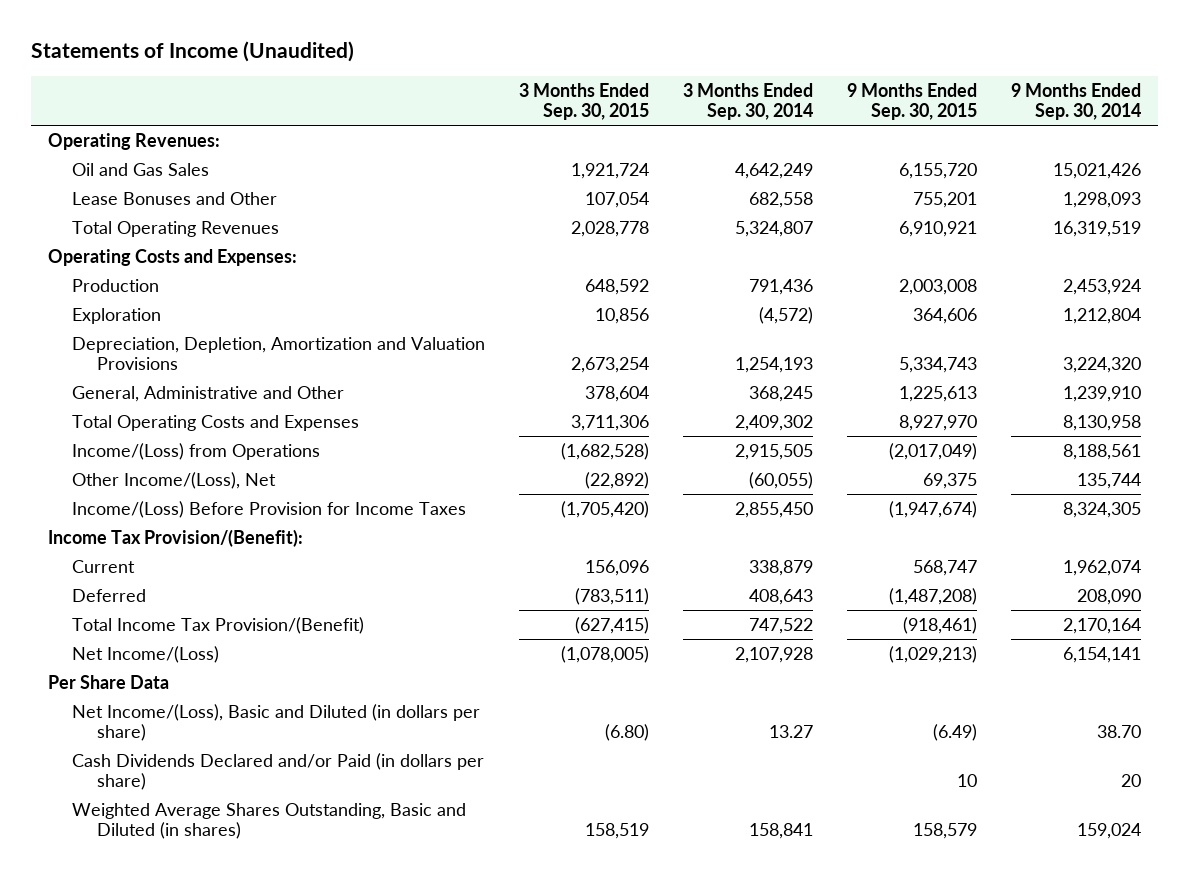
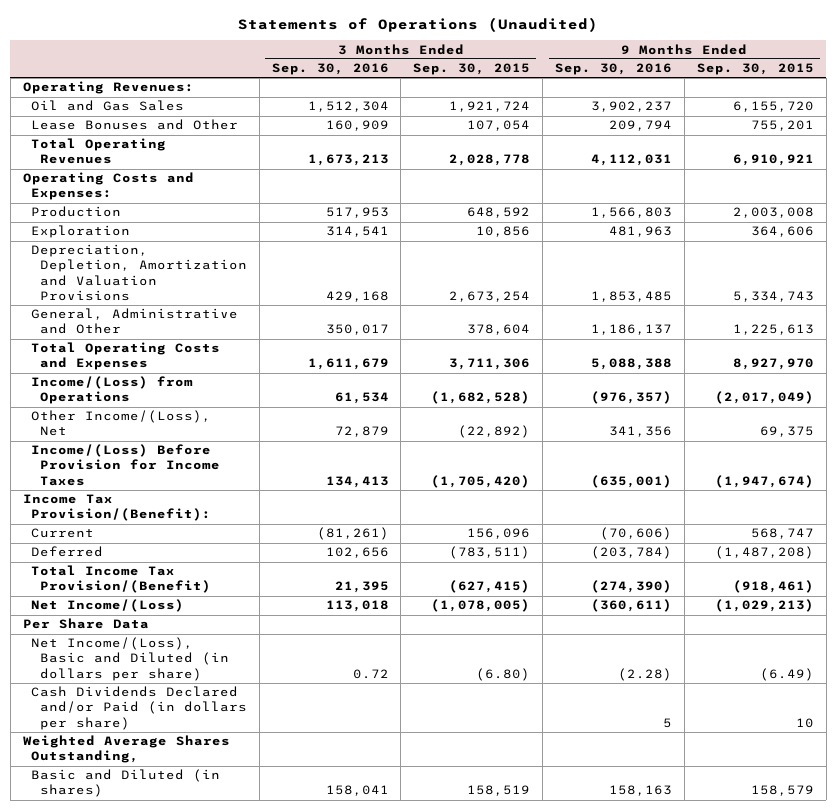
- Statements of Income (Unaudited)
+ Statements of Operations (Unaudited)
- | 3 Months Ended Sep. 30, 2015 | 3 Months Ended Sep. 30, 2014 | 9 Months Ended Sep. 30, 2015 | 9 Months Ended Sep. 30, 2014
+ | 3 Months Ended Sep. 30, 2016 | 3 Months Ended Sep. 30, 2015 | 9 Months Ended Sep. 30, 2016 | 9 Months Ended Sep. 30, 2015
- Weighted Average Shares Outstanding, Basic and Diluted (in shares) | 158,519 | 158,841 | 158,579 | 159,024
+ Weighted Average Shares Outstanding,
+ Basic and Diluted (in shares) | 158,041 | 158,519 | 158,163 | 158,579

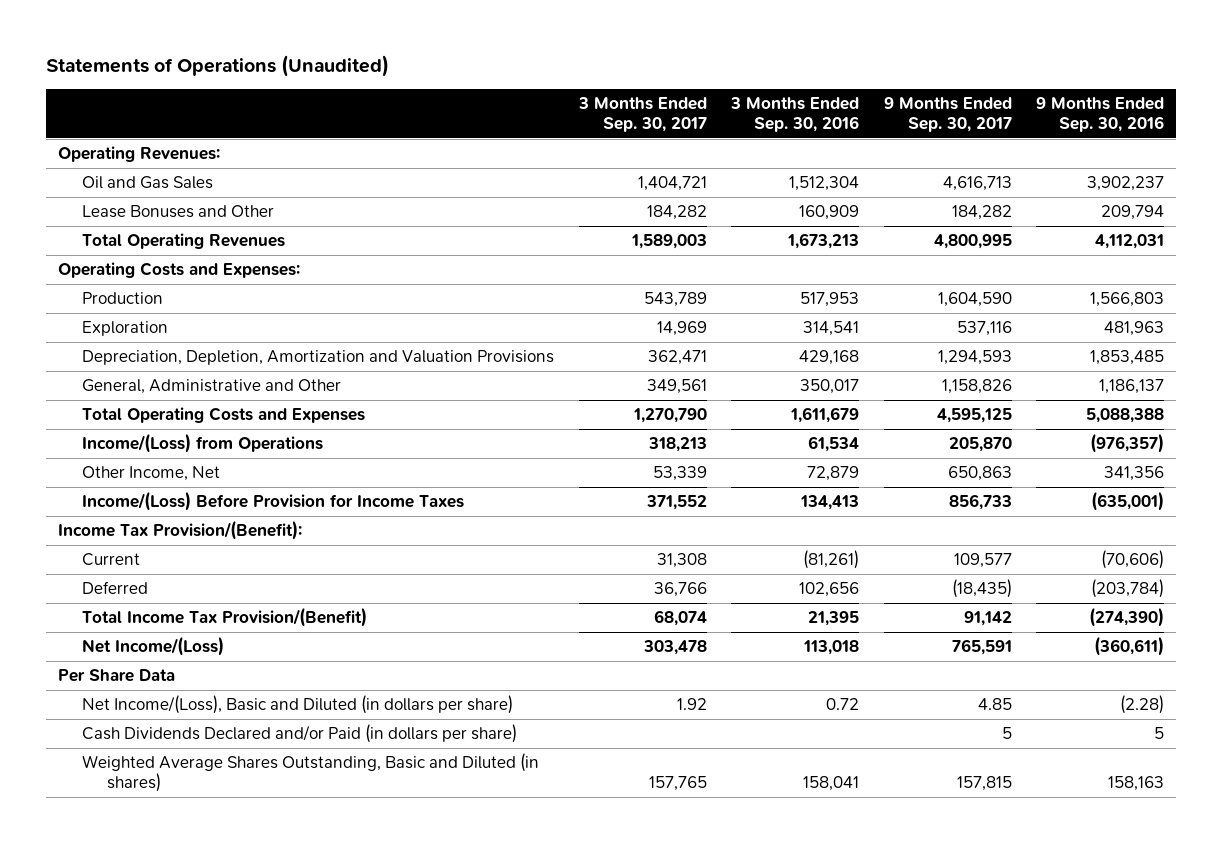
- | 3 Months Ended Sep. 30, 2016 | 3 Months Ended Sep. 30, 2015 | 9 Months Ended Sep. 30, 2016 | 9 Months Ended Sep. 30, 2015
+ | 3 Months Ended Sep. 30, 2017 | 3 Months Ended Sep. 30, 2016 | 9 Months Ended Sep. 30, 2017 | 9 Months Ended Sep. 30, 2016
- Other Income/(Loss), Net | 72,879 | (22,892) | 341,356 | 69,375
+ Other Income, Net | 53,339 | 72,879 | 650,863 | 341,356
- Weighted Average Shares Outstanding,
- Basic and Diluted (in shares) | 158,041 | 158,519 | 158,163 | 158,579
+ Weighted Average Shares Outstanding, Basic and Diluted (in shares) | 157,765 | 158,041 | 157,815 | 158,163

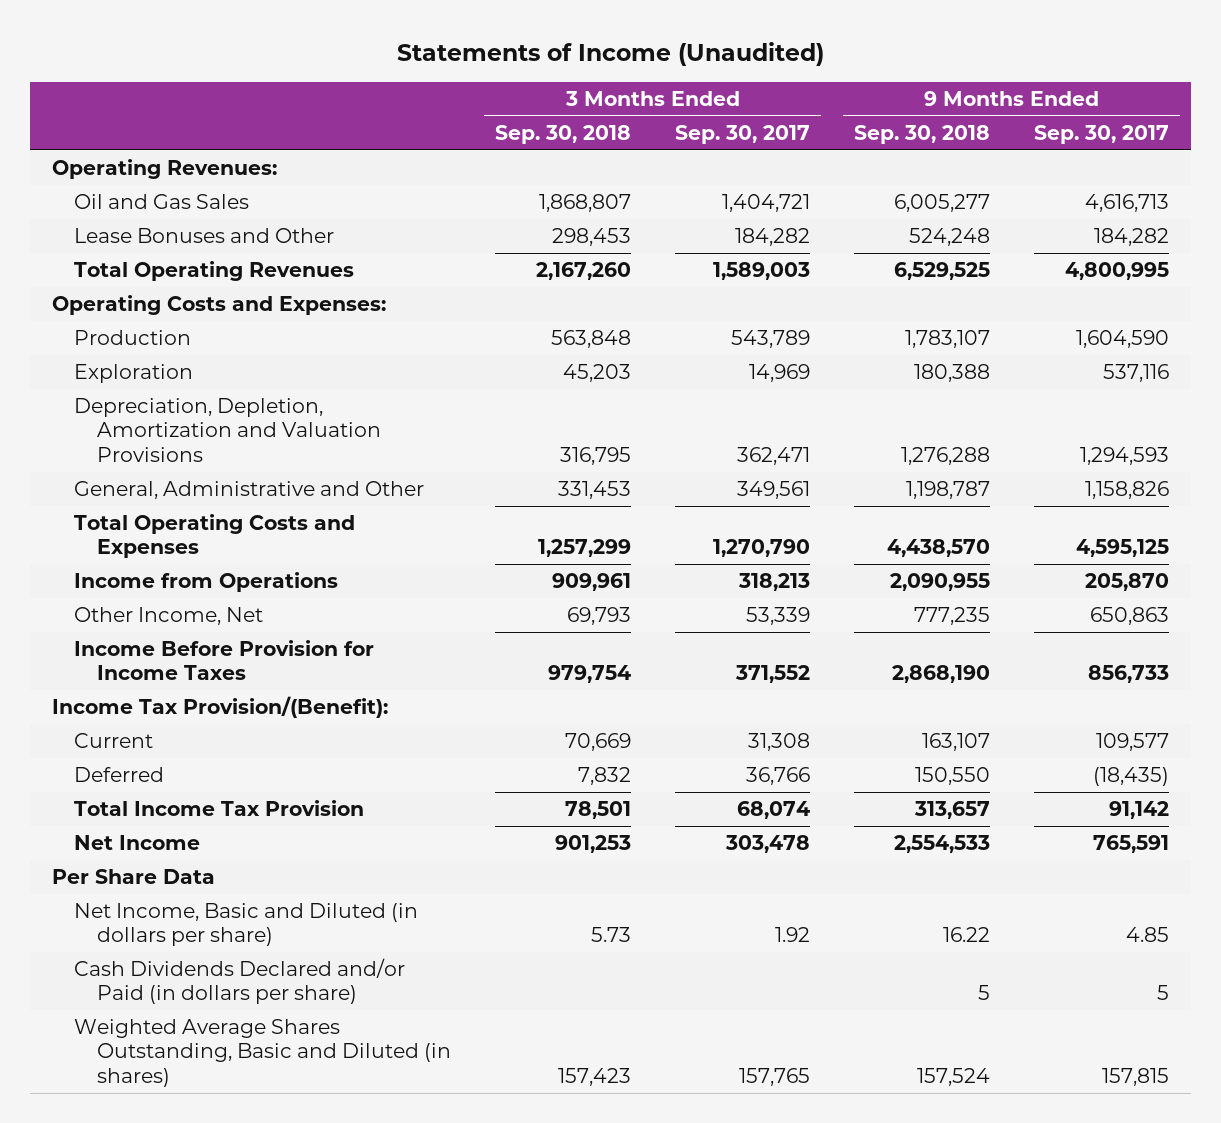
- Statements of Operations (Unaudited)
+ Statements of Income (Unaudited)
- | 3 Months Ended Sep. 30, 2017 | 3 Months Ended Sep. 30, 2016 | 9 Months Ended Sep. 30, 2017 | 9 Months Ended Sep. 30, 2016
+ | 3 Months Ended Sep. 30, 2018 | 3 Months Ended Sep. 30, 2017 | 9 Months Ended Sep. 30, 2018 | 9 Months Ended Sep. 30, 2017
- Income/(Loss) from Operations | 318,213 | 61,534 | 205,870 | (976,357)
+ Income from Operations | 909,961 | 318,213 | 2,090,955 | 205,870
- Income/(Loss) Before Provision for Income Taxes | 371,552 | 134,413 | 856,733 | (635,001)
+ Income Before Provision for Income Taxes | 979,754 | 371,552 | 2,868,190 | 856,733
- Total Income Tax Provision/(Benefit) | 68,074 | 21,395 | 91,142 | (274,390)
- Net Income/(Loss) | 303,478 | 113,018 | 765,591 | (360,611)
+ Total Income Tax Provision | 78,501 | 68,074 | 313,657 | 91,142
+ Net Income | 901,253 | 303,478 | 2,554,533 | 765,591
- Net Income/(Loss), Basic and Diluted (in dollars per share) | 1.92 | 0.72 | 4.85 | (2.28)
+ Net Income, Basic and Diluted (in dollars per share) | 5.73 | 1.92 | 16.22 | 4.85

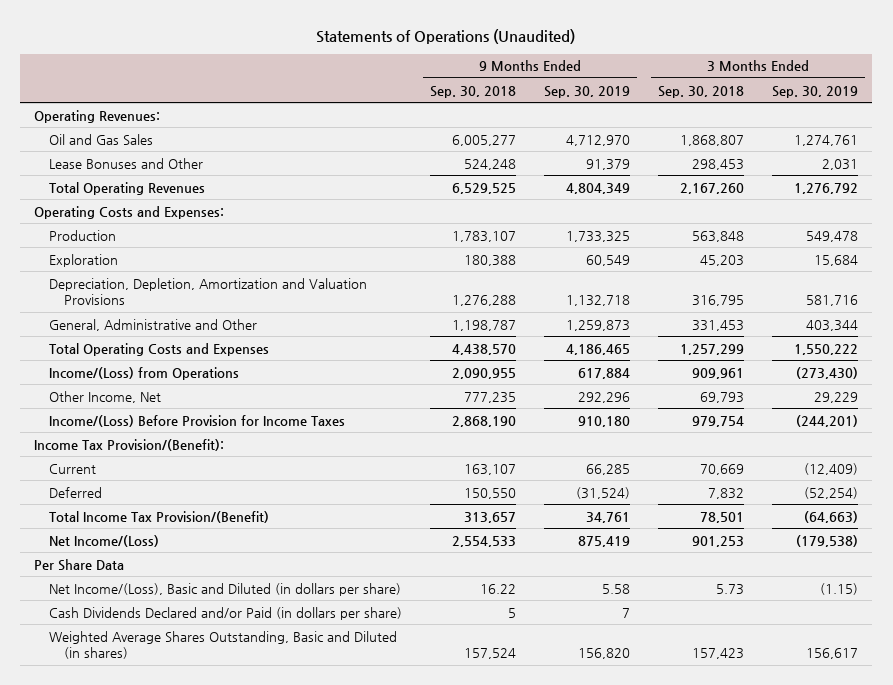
- Statements of Income (Unaudited)
+ Statements of Operations (Unaudited)
- | 3 Months Ended Sep. 30, 2018 | 3 Months Ended Sep. 30, 2017 | 9 Months Ended Sep. 30, 2018 | 9 Months Ended Sep. 30, 2017
+ | 9 Months Ended Sep. 30, 2018 | 9 Months Ended Sep. 30, 2019 | 3 Months Ended Sep. 30, 2018 | 3 Months Ended Sep. 30, 2019
- Income from Operations | 909,961 | 318,213 | 2,090,955 | 205,870
+ Income/(Loss) from Operations | 2,090,955 | 617,884 | 909,961 | (273,430)
- Income Before Provision for Income Taxes | 979,754 | 371,552 | 2,868,190 | 856,733
+ Income/(Loss) Before Provision for Income Taxes | 2,868,190 | 910,180 | 979,754 | (244,201)
- Total Income Tax Provision | 78,501 | 68,074 | 313,657 | 91,142
- Net Income | 901,253 | 303,478 | 2,554,533 | 765,591
+ Total Income Tax Provision/(Benefit) | 313,657 | 34,761 | 78,501 | (64,663)
+ Net Income/(Loss) | 2,554,533 | 875,419 | 901,253 | (179,538)
- Net Income, Basic and Diluted (in dollars per share) | 5.73 | 1.92 | 16.22 | 4.85
+ Net Income/(Loss), Basic and Diluted (in dollars per share) | 16.22 | 5.58 | 5.73 | (1.15)

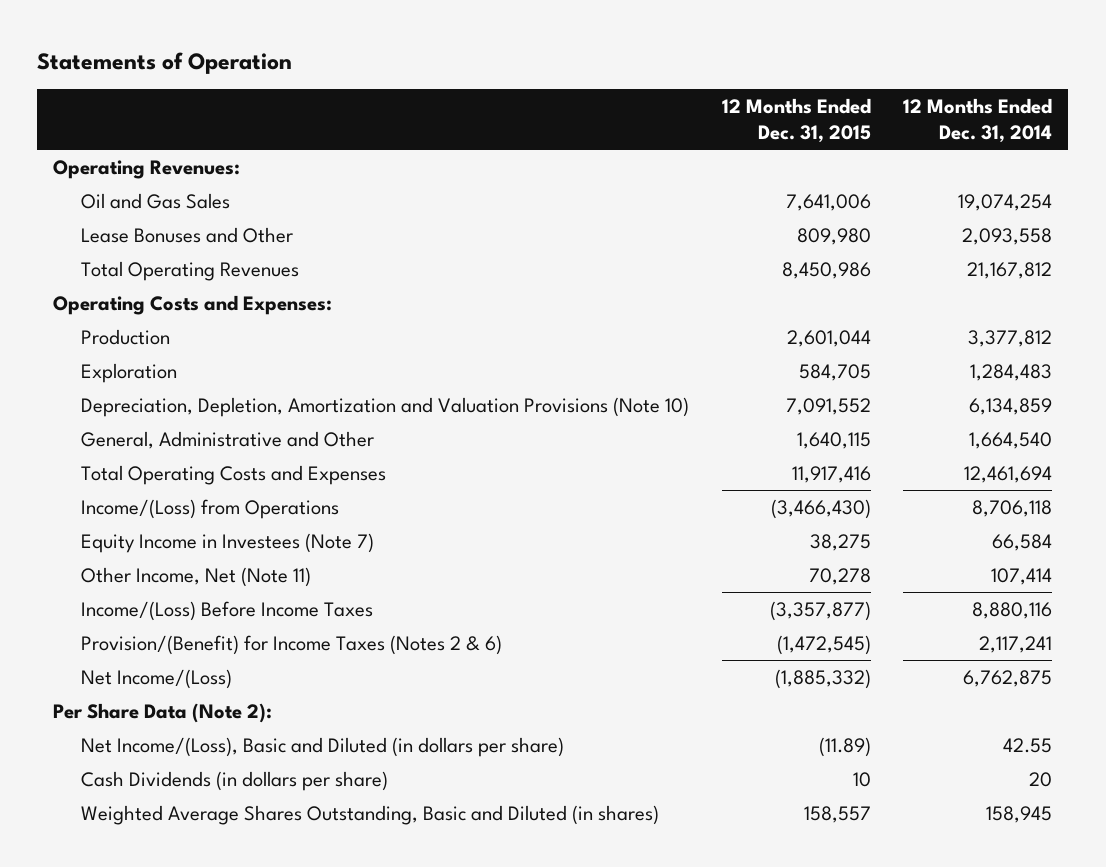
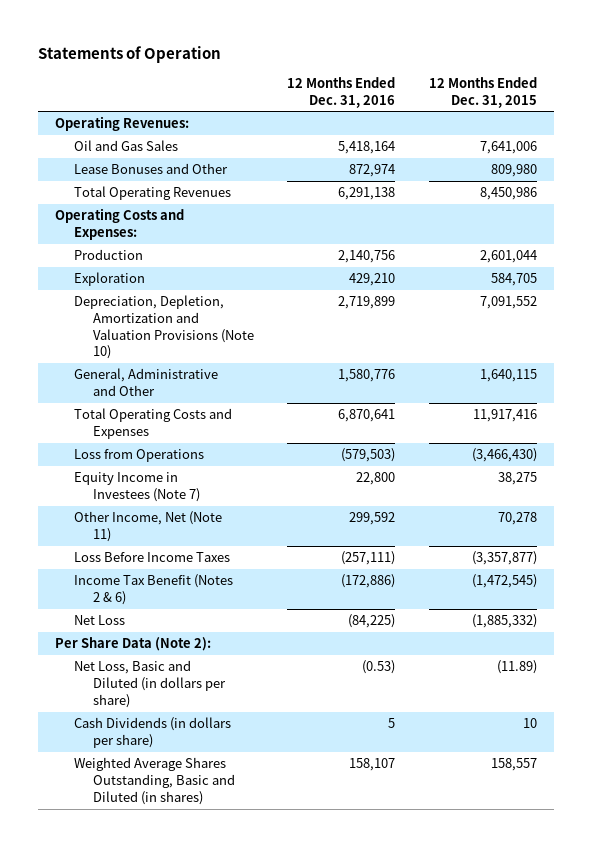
- | 12 Months Ended Dec. 31, 2015 | 12 Months Ended Dec. 31, 2014
+ | 12 Months Ended Dec. 31, 2016 | 12 Months Ended Dec. 31, 2015
- Income/(Loss) from Operations | (3,466,430) | 8,706,118
+ Loss from Operations | (579,503) | (3,466,430)
- Income/(Loss) Before Income Taxes | (3,357,877) | 8,880,116
- Provision/(Benefit) for Income Taxes (Notes 2 & 6) | (1,472,545) | 2,117,241
- Net Income/(Loss) | (1,885,332) | 6,762,875
+ Loss Before Income Taxes | (257,111) | (3,357,877)
+ Income Tax Benefit (Notes 2 & 6) | (172,886) | (1,472,545)
+ Net Loss | (84,225) | (1,885,332)
- Net Income/(Loss), Basic and Diluted (in dollars per share) | (11.89) | 42.55
+ Net Loss, Basic and Diluted (in dollars per share) | (0.53) | (11.89)

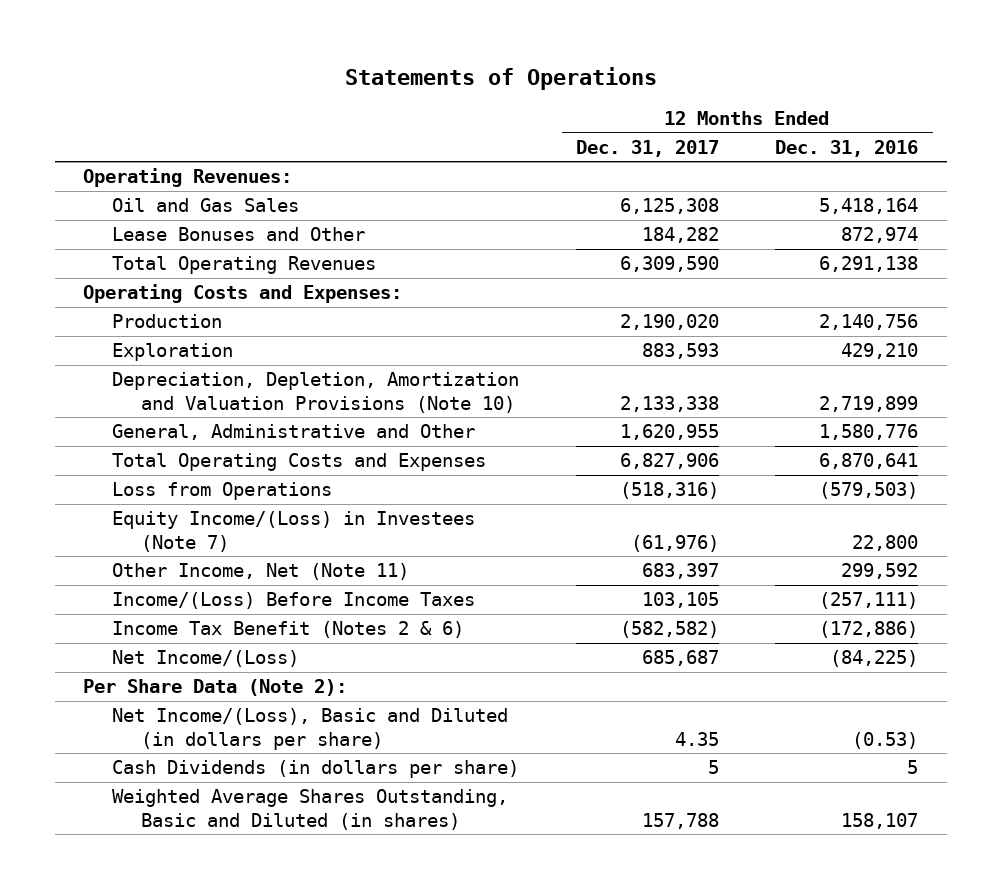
- Statements of Operation
+ Statements of Operations
- | 12 Months Ended Dec. 31, 2016 | 12 Months Ended Dec. 31, 2015
+ | 12 Months Ended Dec. 31, 2017 | 12 Months Ended Dec. 31, 2016
- Equity Income in Investees (Note 7) | 22,800 | 38,275
+ Equity Income/(Loss) in Investees (Note 7) | (61,976) | 22,800
- Loss Before Income Taxes | (257,111) | (3,357,877)
+ Income/(Loss) Before Income Taxes | 103,105 | (257,111)
- Net Loss | (84,225) | (1,885,332)
+ Net Income/(Loss) | 685,687 | (84,225)
- Net Loss, Basic and Diluted (in dollars per share) | (0.53) | (11.89)
+ Net Income/(Loss), Basic and Diluted (in dollars per share) | 4.35 | (0.53)

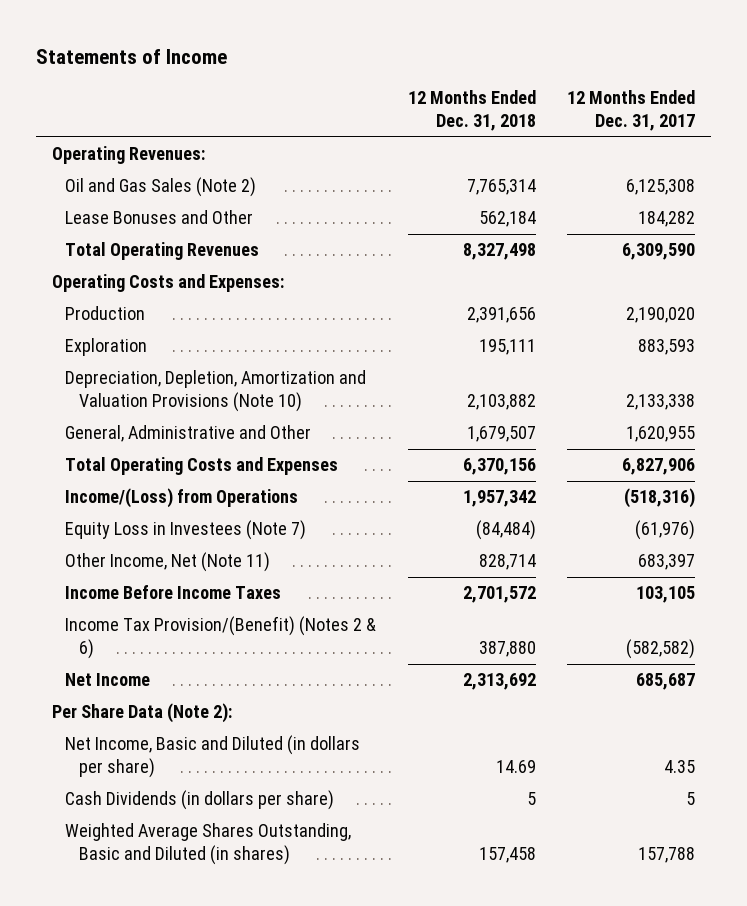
- Statements of Operations
+ Statements of Income
- | 12 Months Ended Dec. 31, 2017 | 12 Months Ended Dec. 31, 2016
+ | 12 Months Ended Dec. 31, 2018 | 12 Months Ended Dec. 31, 2017
- Oil and Gas Sales | 6,125,308 | 5,418,164
+ Oil and Gas Sales (Note 2) | 7,765,314 | 6,125,308
- Loss from Operations | (518,316) | (579,503)
- Equity Income/(Loss) in Investees (Note 7) | (61,976) | 22,800
+ Income/(Loss) from Operations | 1,957,342 | (518,316)
+ Equity Loss in Investees (Note 7) | (84,484) | (61,976)
- Income/(Loss) Before Income Taxes | 103,105 | (257,111)
- Income Tax Benefit (Notes 2 & 6) | (582,582) | (172,886)
- Net Income/(Loss) | 685,687 | (84,225)
+ Income Before Income Taxes | 2,701,572 | 103,105
+ Income Tax Provision/(Benefit) (Notes 2 & 6) | 387,880 | (582,582)
+ Net Income | 2,313,692 | 685,687
- Net Income/(Loss), Basic and Diluted (in dollars per share) | 4.35 | (0.53)
+ Net Income, Basic and Diluted (in dollars per share) | 14.69 | 4.35

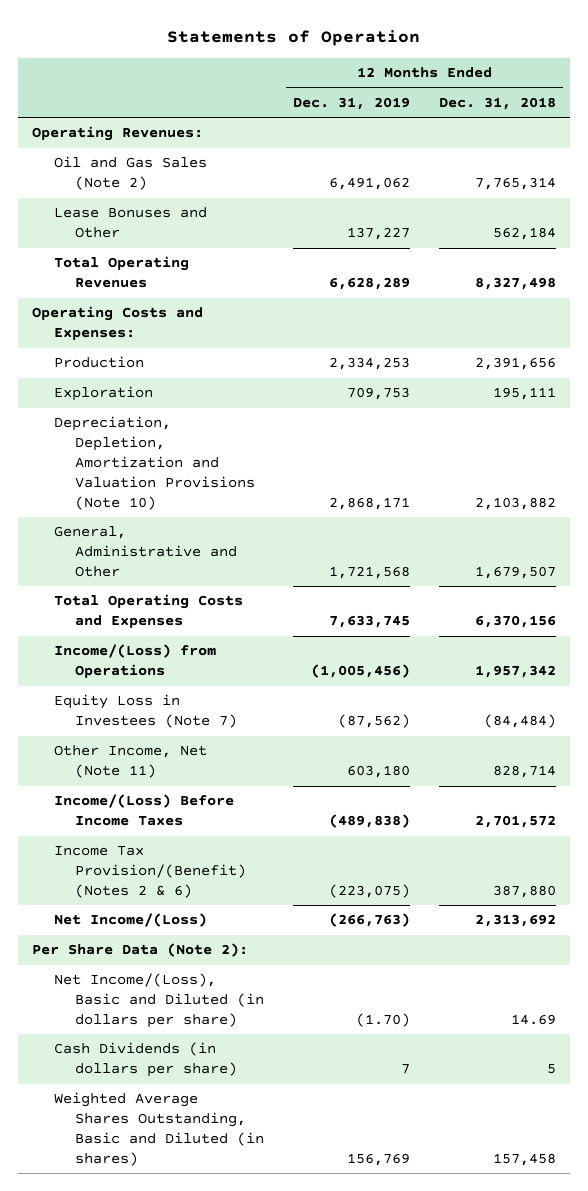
- Statements of Income
+ Statements of Operation
- | 12 Months Ended Dec. 31, 2018 | 12 Months Ended Dec. 31, 2017
+ | 12 Months Ended Dec. 31, 2019 | 12 Months Ended Dec. 31, 2018
- Income Before Income Taxes | 2,701,572 | 103,105
+ Income/(Loss) Before Income Taxes | (489,838) | 2,701,572
- Net Income | 2,313,692 | 685,687
+ Net Income/(Loss) | (266,763) | 2,313,692
- Net Income, Basic and Diluted (in dollars per share) | 14.69 | 4.35
+ Net Income/(Loss), Basic and Diluted (in dollars per share) | (1.70) | 14.69

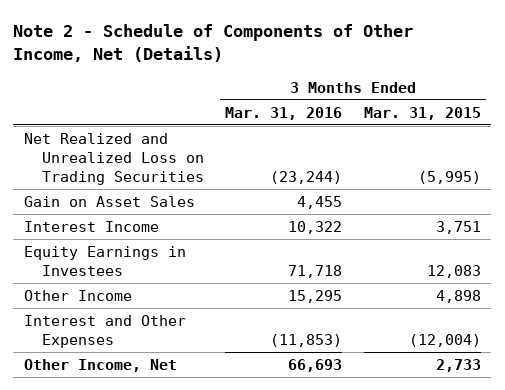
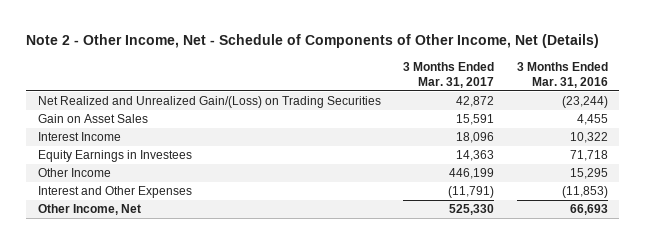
- Note 2 - Schedule of Components of Other Income, Net (Details)
+ Note 2 - Other Income, Net - Schedule of Components of Other Income, Net (Details)
- | 3 Months Ended Mar. 31, 2016 | 3 Months Ended Mar. 31, 2015
+ | 3 Months Ended Mar. 31, 2017 | 3 Months Ended Mar. 31, 2016
- Net Realized and Unrealized Loss on Trading Securities | (23,244) | (5,995)
+ Net Realized and Unrealized Gain/(Loss) on Trading Securities | 42,872 | (23,244)

